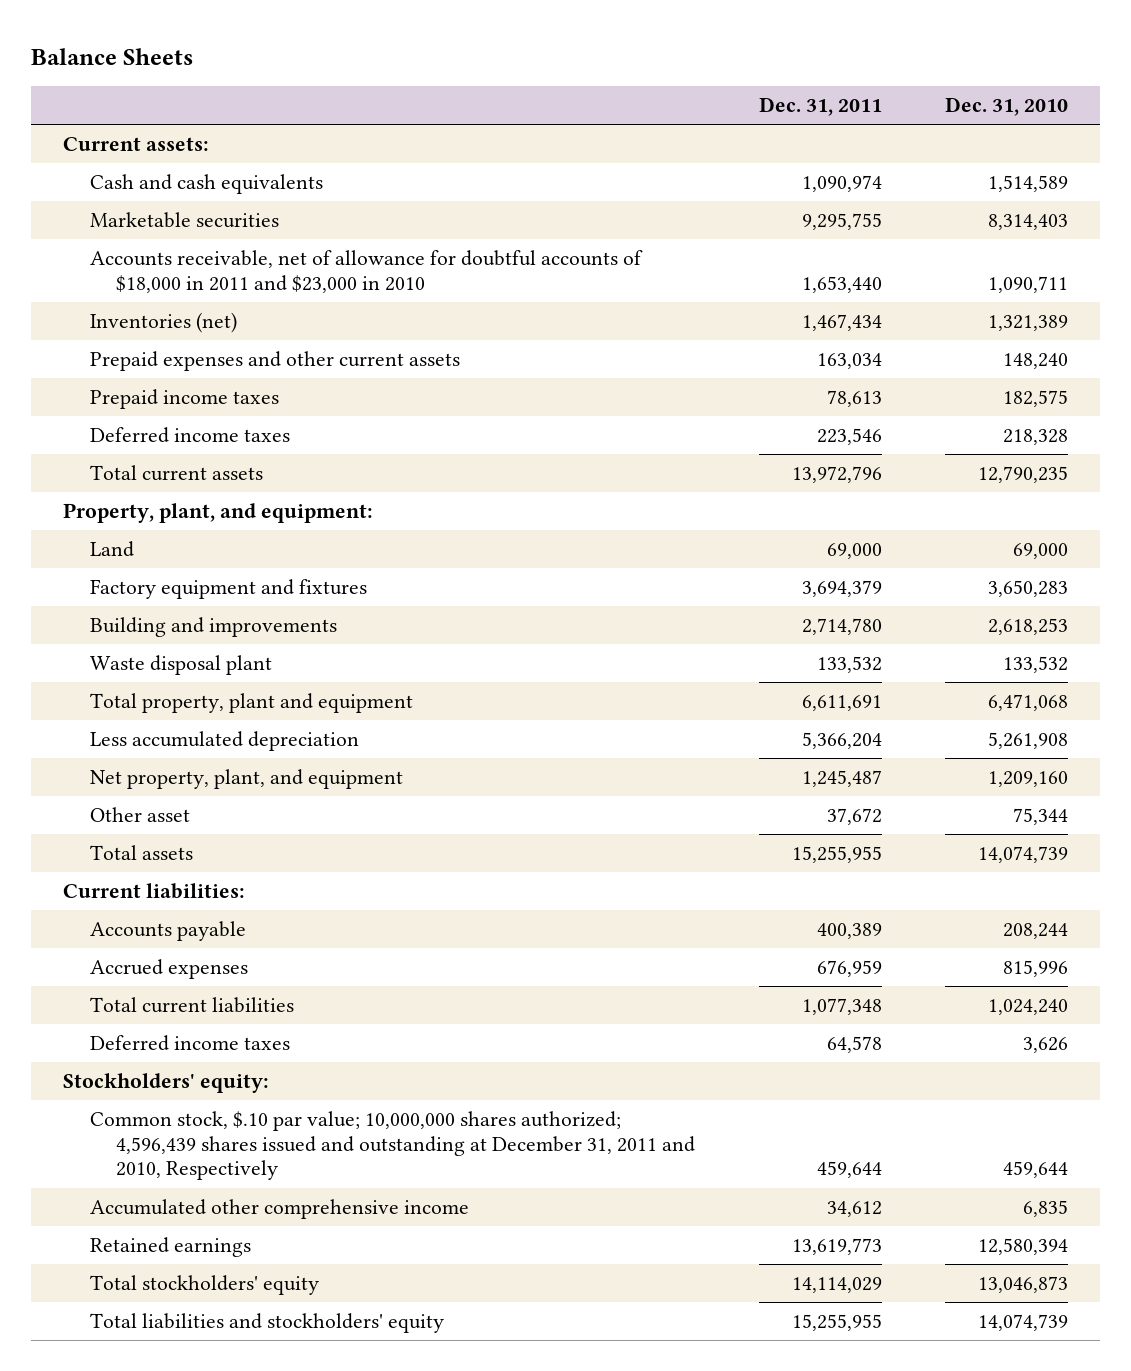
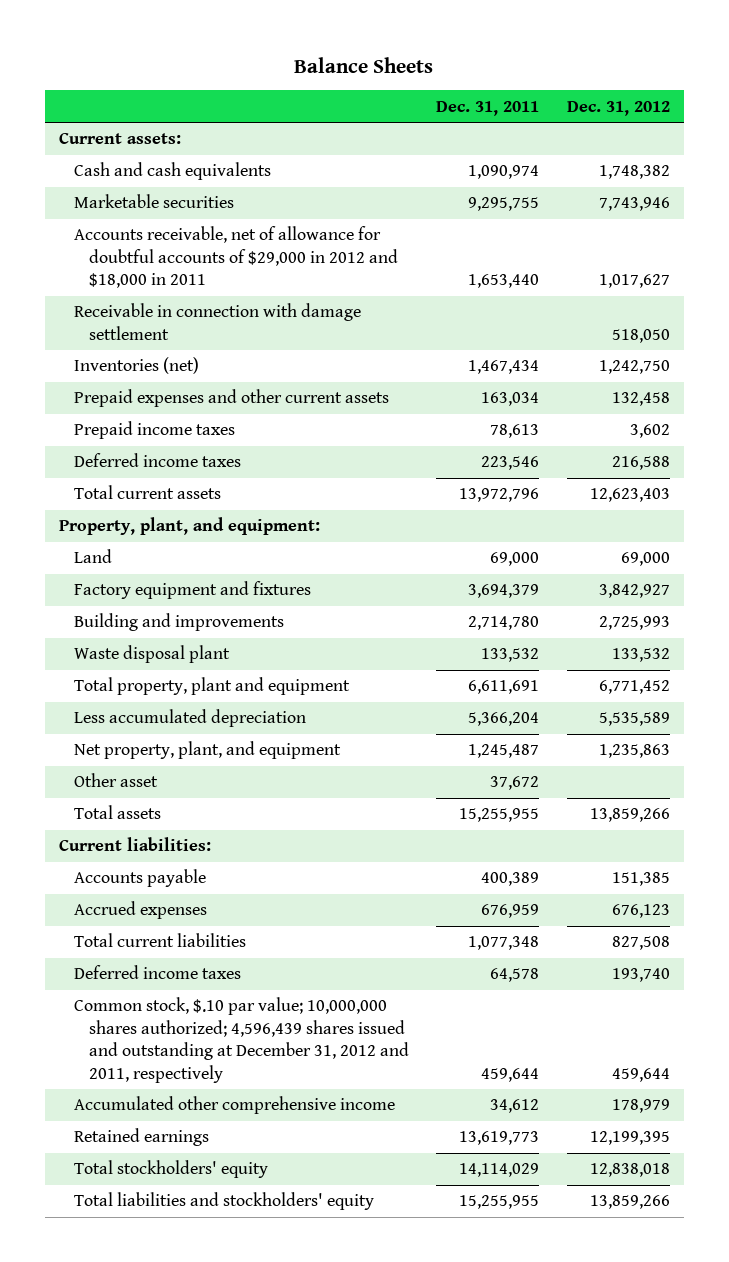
- | Dec. 31, 2011 | Dec. 31, 2010
+ | Dec. 31, 2011 | Dec. 31, 2012
- Accounts receivable, net of allowance for doubtful accounts of $18,000 in 2011 and $23,000 in 2010 | 1,653,440 | 1,090,711
+ Accounts receivable, net of allowance for doubtful accounts of $29,000 in 2012 and $18,000 in 2011 | 1,653,440 | 1,017,627
+ Receivable in connection with damage settlement | | 518,050
- Stockholders' equity:
- Common stock, $.10 par value; 10,000,000 shares authorized; 4,596,439 shares issued and outstanding at December 31, 2011 and 2010, Respectively | 459,644 | 459,644
+ Common stock, $.10 par value; 10,000,000 shares authorized; 4,596,439 shares issued and outstanding at December 31, 2012 and 2011, respectively | 459,644 | 459,644

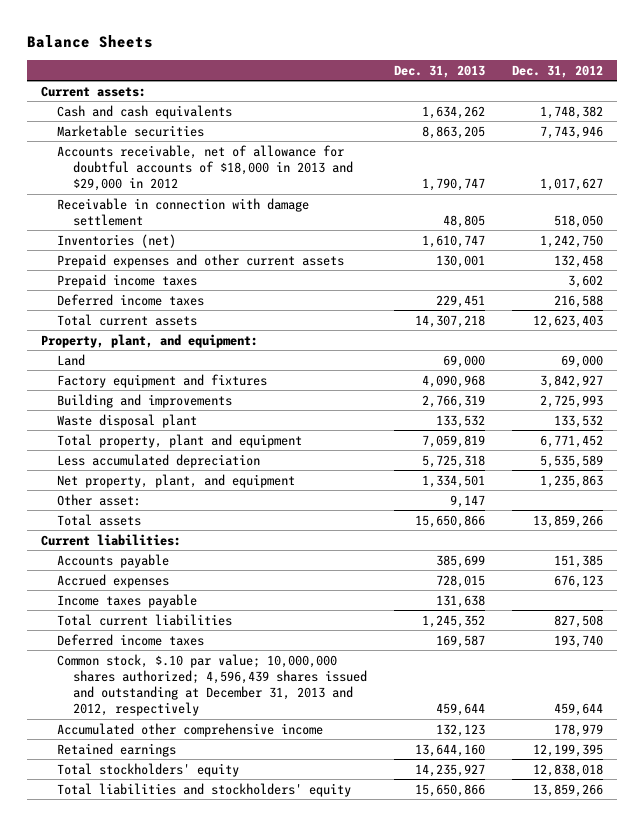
- | Dec. 31, 2011 | Dec. 31, 2012
+ | Dec. 31, 2013 | Dec. 31, 2012
- Accounts receivable, net of allowance for doubtful accounts of $29,000 in 2012 and $18,000 in 2011 | 1,653,440 | 1,017,627
+ Accounts receivable, net of allowance for doubtful accounts of $18,000 in 2013 and $29,000 in 2012 | 1,790,747 | 1,017,627
- Other asset | 37,672 |
+ Other asset: | 9,147 |
+ Income taxes payable | 131,638 |
- Common stock, $.10 par value; 10,000,000 shares authorized; 4,596,439 shares issued and outstanding at December 31, 2012 and 2011, respectively | 459,644 | 459,644
+ Common stock, $.10 par value; 10,000,000 shares authorized; 4,596,439 shares issued and outstanding at December 31, 2013 and 2012, respectively | 459,644 | 459,644

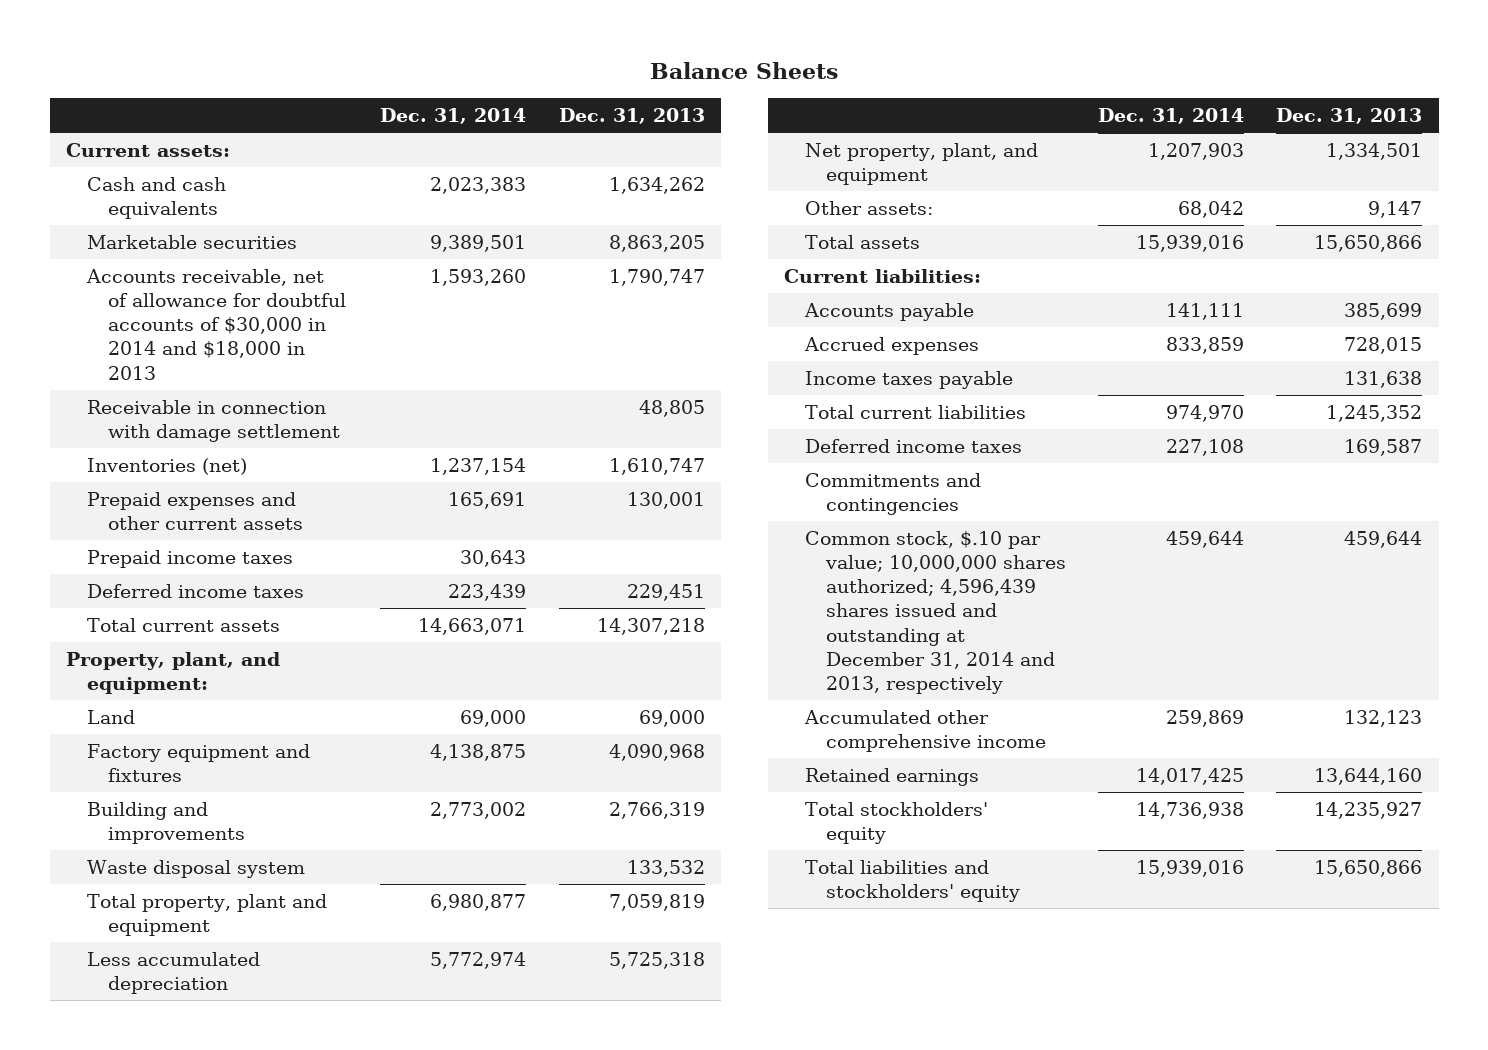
- | Dec. 31, 2013 | Dec. 31, 2012
+ | Dec. 31, 2014 | Dec. 31, 2013
- Accounts receivable, net of allowance for doubtful accounts of $18,000 in 2013 and $29,000 in 2012 | 1,790,747 | 1,017,627
+ Accounts receivable, net of allowance for doubtful accounts of $30,000 in 2014 and $18,000 in 2013 | 1,593,260 | 1,790,747
- Waste disposal plant | 133,532 | 133,532
+ Waste disposal system | | 133,532
- Other asset: | 9,147 |
+ Other assets: | 68,042 | 9,147
- Common stock, $.10 par value; 10,000,000 shares authorized; 4,596,439 shares issued and outstanding at December 31, 2013 and 2012, respectively | 459,644 | 459,644
+ Commitments and contingencies
+ Common stock, $.10 par value; 10,000,000 shares authorized; 4,596,439 shares issued and outstanding at December 31, 2014 and 2013, respectively | 459,644 | 459,644

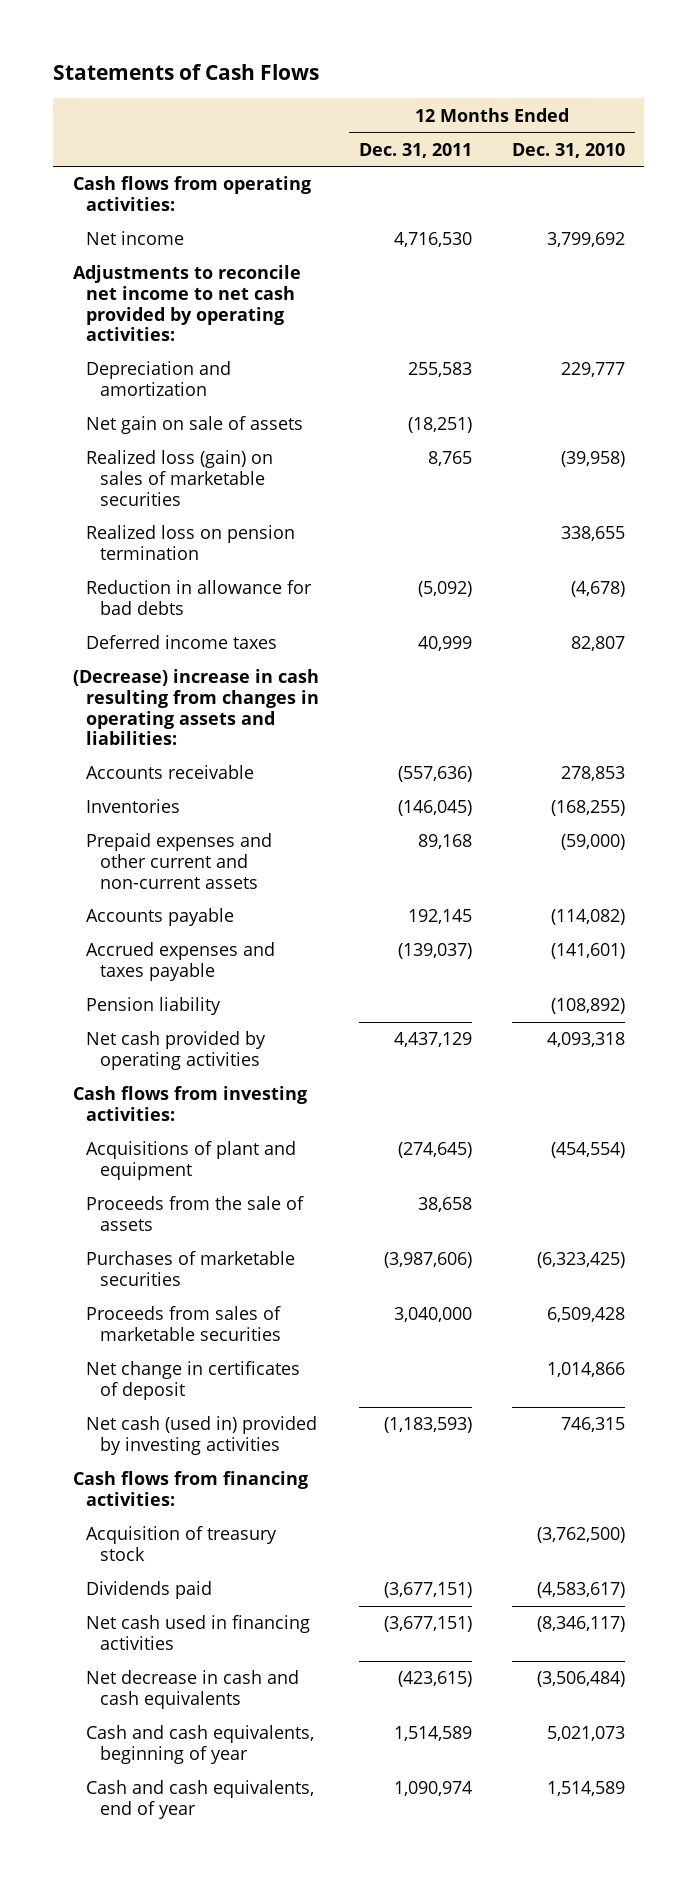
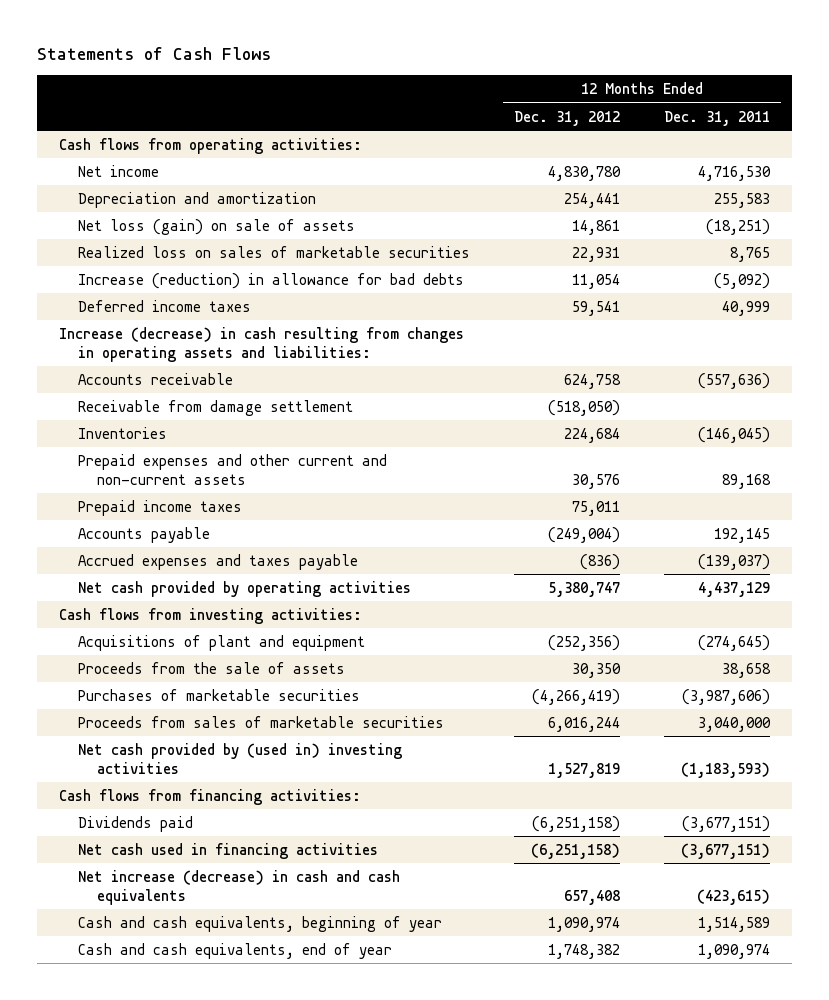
- | 12 Months Ended Dec. 31, 2011 | 12 Months Ended Dec. 31, 2010
+ | 12 Months Ended Dec. 31, 2012 | 12 Months Ended Dec. 31, 2011
- Adjustments to reconcile net income to net cash provided by operating activities:
- Net gain on sale of assets | (18,251) |
- Realized loss (gain) on sales of marketable securities | 8,765 | (39,958)
- Realized loss on pension termination | | 338,655
- Reduction in allowance for bad debts | (5,092) | (4,678)
+ Net loss (gain) on sale of assets | 14,861 | (18,251)
+ Realized loss on sales of marketable securities | 22,931 | 8,765
+ Increase (reduction) in allowance for bad debts | 11,054 | (5,092)
- (Decrease) increase in cash resulting from changes in operating assets and liabilities:
+ Increase (decrease) in cash resulting from changes in operating assets and liabilities:
+ Receivable from damage settlement | (518,050) |
+ Prepaid income taxes | 75,011 |
- Pension liability | | (108,892)
- Net change in certificates of deposit | | 1,014,866
- Net cash (used in) provided by investing activities | (1,183,593) | 746,315
+ Net cash provided by (used in) investing activities | 1,527,819 | (1,183,593)
- Acquisition of treasury stock | | (3,762,500)
- Net decrease in cash and cash equivalents | (423,615) | (3,506,484)
+ Net increase (decrease) in cash and cash equivalents | 657,408 | (423,615)

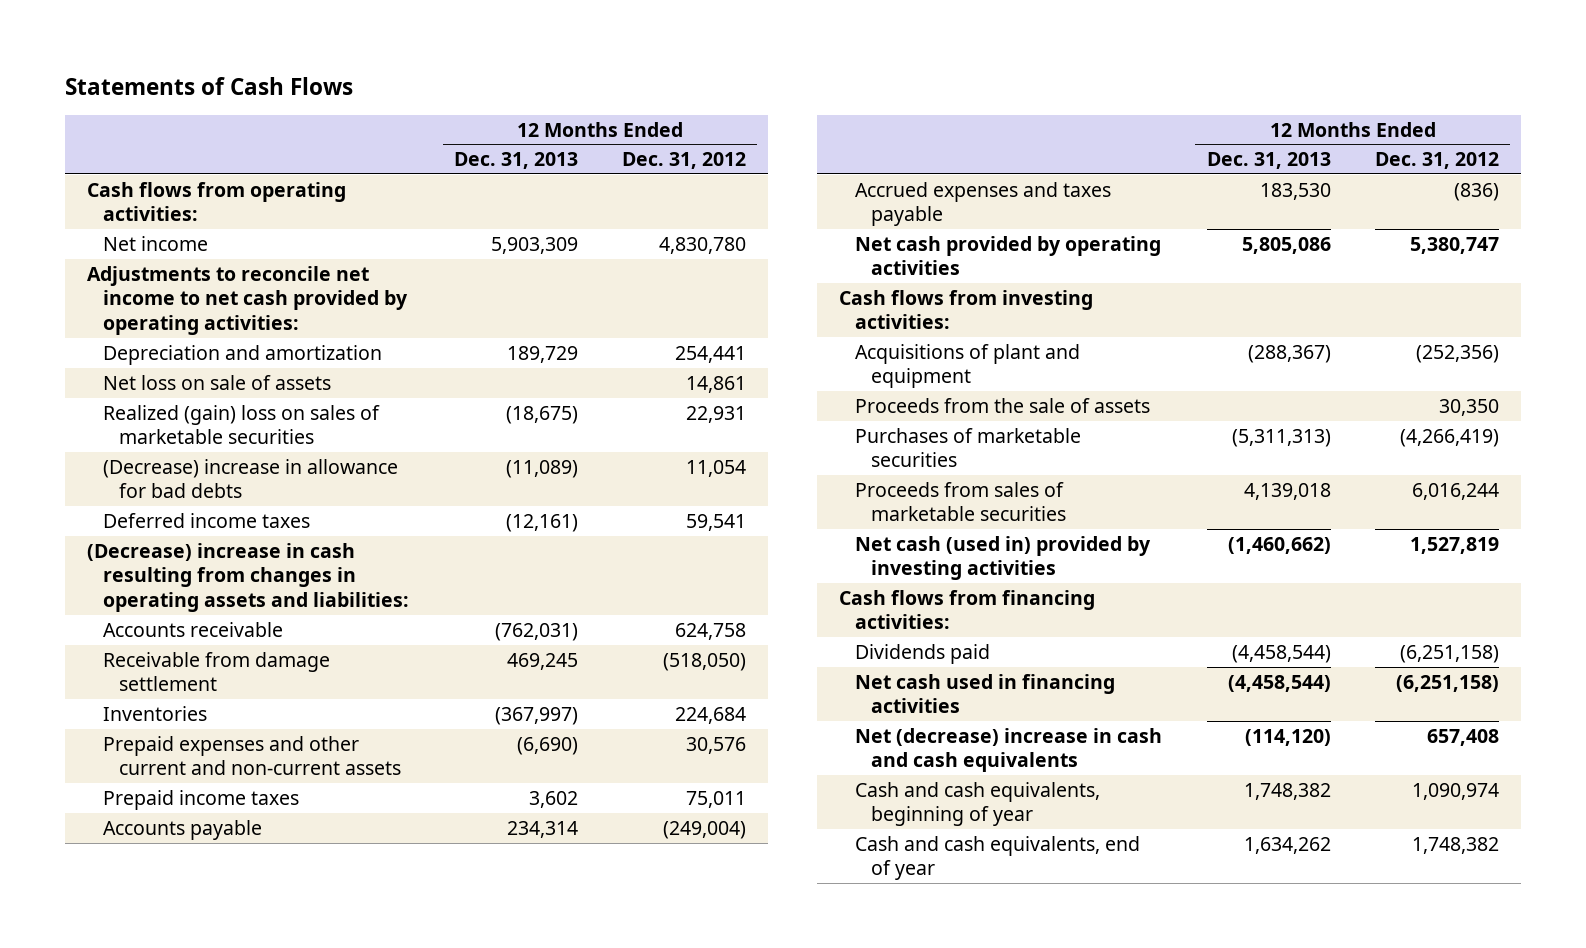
- | 12 Months Ended Dec. 31, 2012 | 12 Months Ended Dec. 31, 2011
+ | 12 Months Ended Dec. 31, 2013 | 12 Months Ended Dec. 31, 2012
+ Adjustments to reconcile net income to net cash provided by operating activities:
- Net loss (gain) on sale of assets | 14,861 | (18,251)
- Realized loss on sales of marketable securities | 22,931 | 8,765
- Increase (reduction) in allowance for bad debts | 11,054 | (5,092)
+ Net loss on sale of assets | | 14,861
+ Realized (gain) loss on sales of marketable securities | (18,675) | 22,931
+ (Decrease) increase in allowance for bad debts | (11,089) | 11,054
- Increase (decrease) in cash resulting from changes in operating assets and liabilities:
+ (Decrease) increase in cash resulting from changes in operating assets and liabilities:
- Net cash provided by (used in) investing activities | 1,527,819 | (1,183,593)
+ Net cash (used in) provided by investing activities | (1,460,662) | 1,527,819
- Net increase (decrease) in cash and cash equivalents | 657,408 | (423,615)
+ Net (decrease) increase in cash and cash equivalents | (114,120) | 657,408

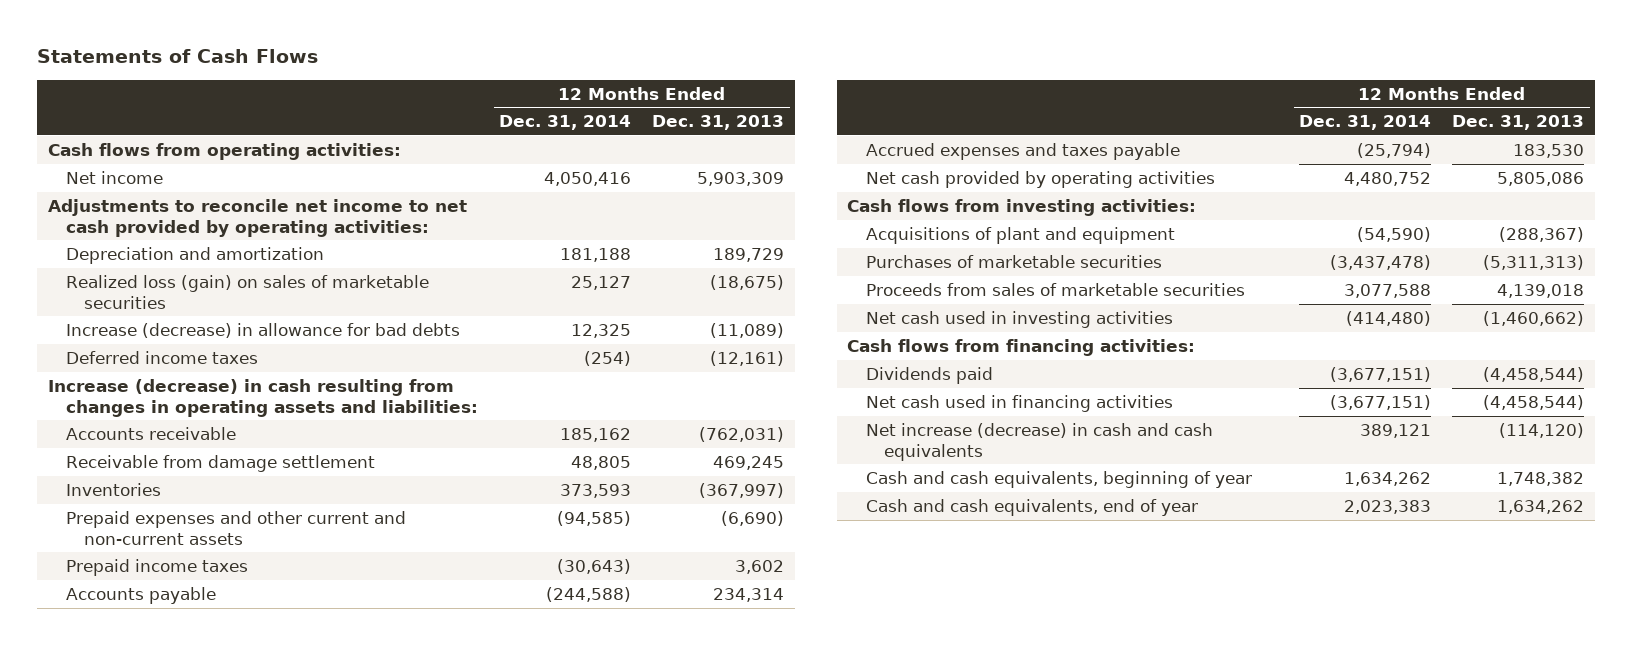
- | 12 Months Ended Dec. 31, 2013 | 12 Months Ended Dec. 31, 2012
+ | 12 Months Ended Dec. 31, 2014 | 12 Months Ended Dec. 31, 2013
- Net loss on sale of assets | | 14,861
- Realized (gain) loss on sales of marketable securities | (18,675) | 22,931
- (Decrease) increase in allowance for bad debts | (11,089) | 11,054
+ Realized loss (gain) on sales of marketable securities | 25,127 | (18,675)
+ Increase (decrease) in allowance for bad debts | 12,325 | (11,089)
- (Decrease) increase in cash resulting from changes in operating assets and liabilities:
+ Increase (decrease) in cash resulting from changes in operating assets and liabilities:
- Proceeds from the sale of assets | | 30,350
- Net cash (used in) provided by investing activities | (1,460,662) | 1,527,819
+ Net cash used in investing activities | (414,480) | (1,460,662)
- Net (decrease) increase in cash and cash equivalents | (114,120) | 657,408
+ Net increase (decrease) in cash and cash equivalents | 389,121 | (114,120)

